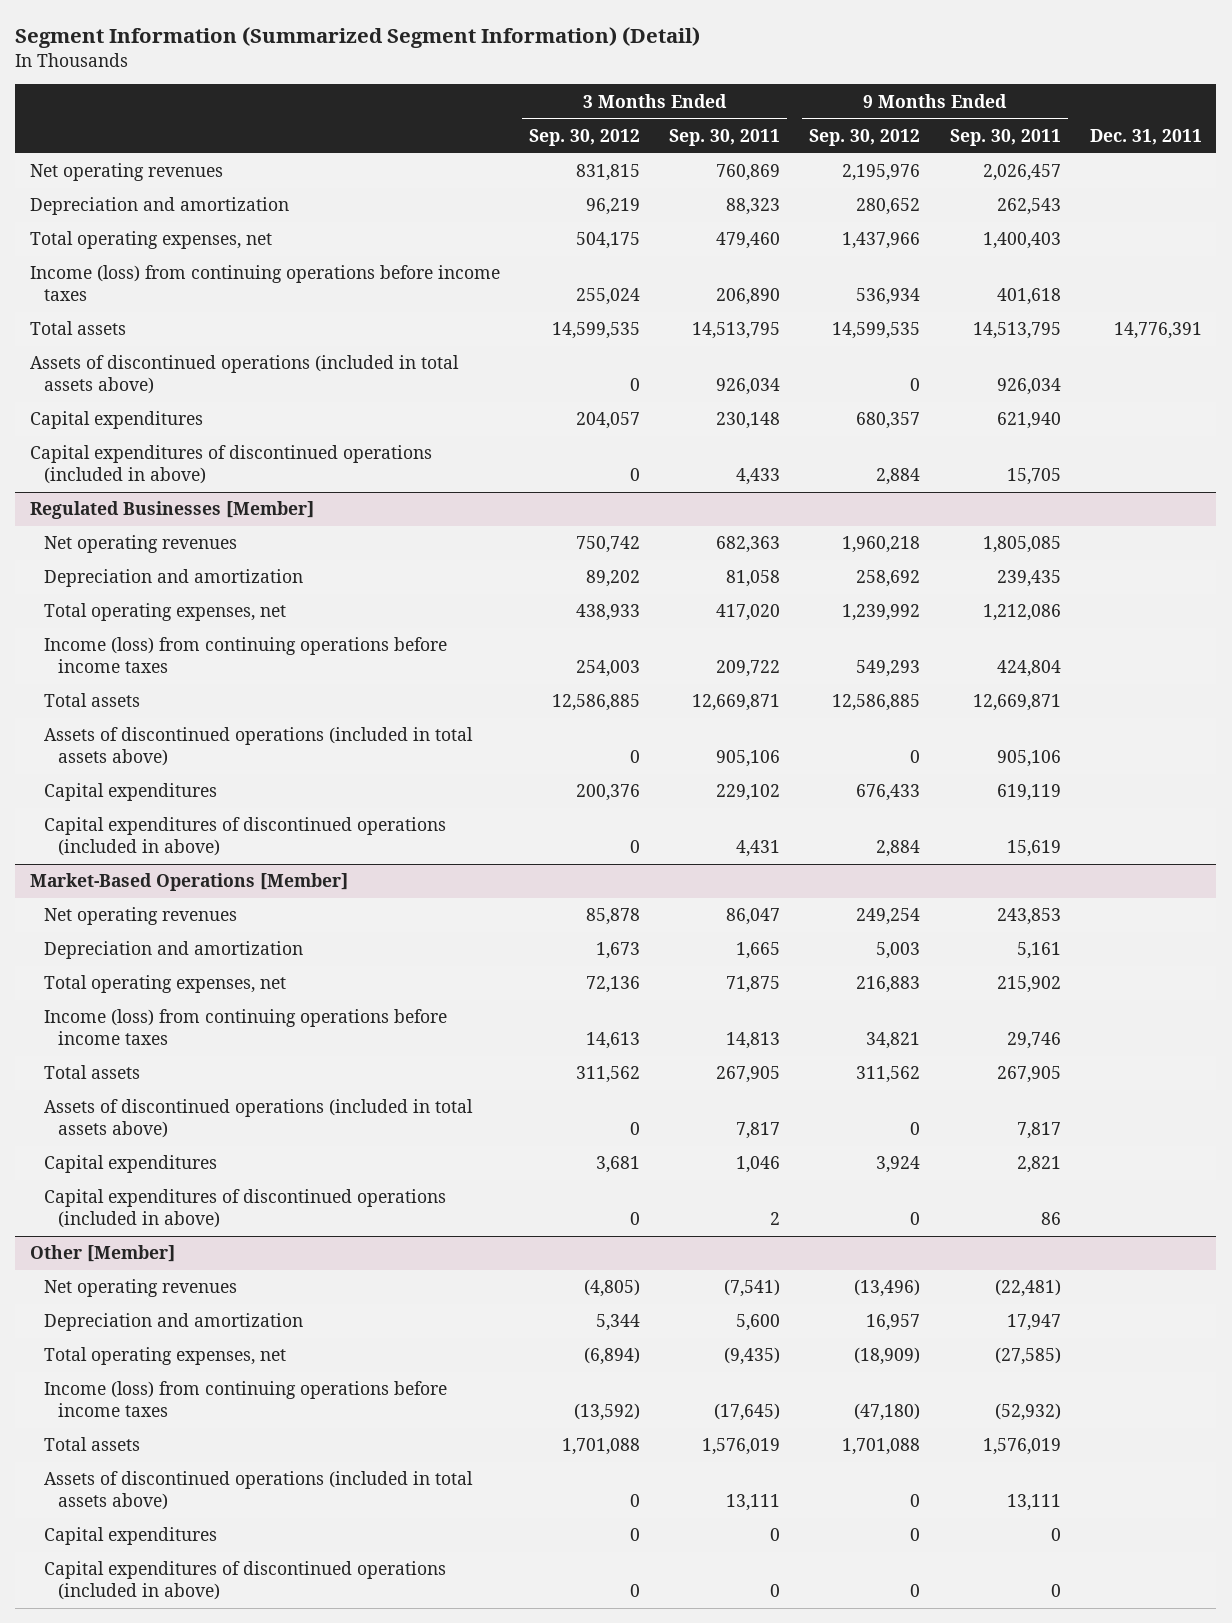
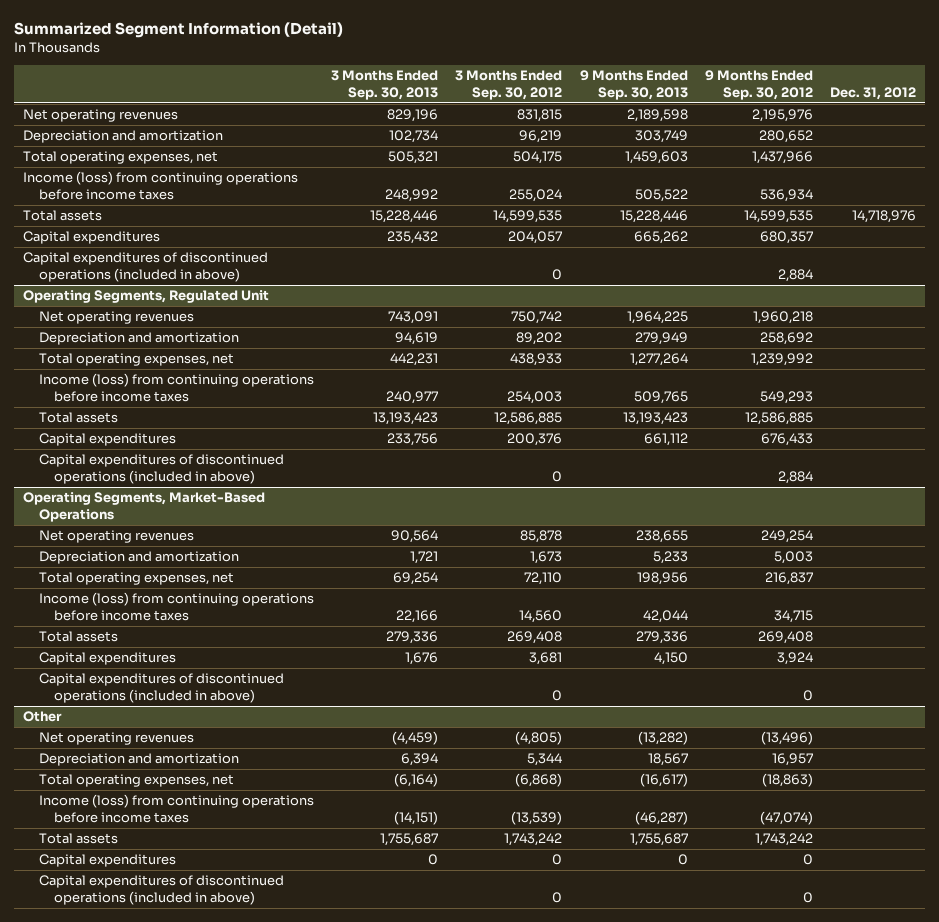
- Segment Information (Summarized Segment Information) (Detail)
+ Summarized Segment Information (Detail)
- | 3 Months Ended Sep. 30, 2012 | 3 Months Ended Sep. 30, 2011 | 9 Months Ended Sep. 30, 2012 | 9 Months Ended Sep. 30, 2011 | Dec. 31, 2011
+ | 3 Months Ended Sep. 30, 2013 | 3 Months Ended Sep. 30, 2012 | 9 Months Ended Sep. 30, 2013 | 9 Months Ended Sep. 30, 2012 | Dec. 31, 2012
- Assets of discontinued operations (included in total assets above) | 0 | 926,034 | 0 | 926,034 |
- Regulated Businesses [Member]
+ Operating Segments, Regulated Unit
- Assets of discontinued operations (included in total assets above) | 0 | 905,106 | 0 | 905,106 |
- Market-Based Operations [Member]
+ Operating Segments, Market-Based Operations
- Total operating expenses, net | 72,136 | 71,875 | 216,883 | 215,902 |
- Income (loss) from continuing operations before income taxes | 14,613 | 14,813 | 34,821 | 29,746 |
- Total assets | 311,562 | 267,905 | 311,562 | 267,905 |
- Assets of discontinued operations (included in total assets above) | 0 | 7,817 | 0 | 7,817 |
+ Total operating expenses, net | 69,254 | 72,110 | 198,956 | 216,837 |
+ Income (loss) from continuing operations before income taxes | 22,166 | 14,560 | 42,044 | 34,715 |
+ Total assets | 279,336 | 269,408 | 279,336 | 269,408 |
- Other [Member]
+ Other
- Total operating expenses, net | (6,894) | (9,435) | (18,909) | (27,585) |
- Income (loss) from continuing operations before income taxes | (13,592) | (17,645) | (47,180) | (52,932) |
- Total assets | 1,701,088 | 1,576,019 | 1,701,088 | 1,576,019 |
- Assets of discontinued operations (included in total assets above) | 0 | 13,111 | 0 | 13,111 |
+ Total operating expenses, net | (6,164) | (6,868) | (16,617) | (18,863) |
+ Income (loss) from continuing operations before income taxes | (14,151) | (13,539) | (46,287) | (47,074) |
+ Total assets | 1,755,687 | 1,743,242 | 1,755,687 | 1,743,242 |

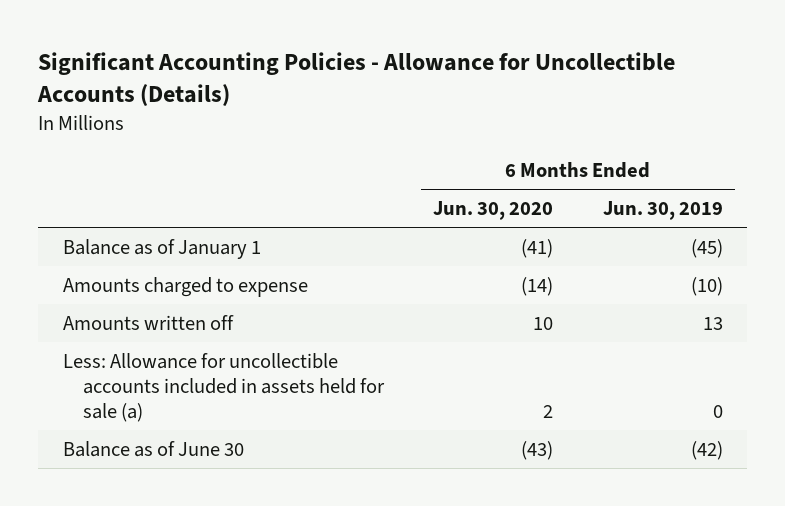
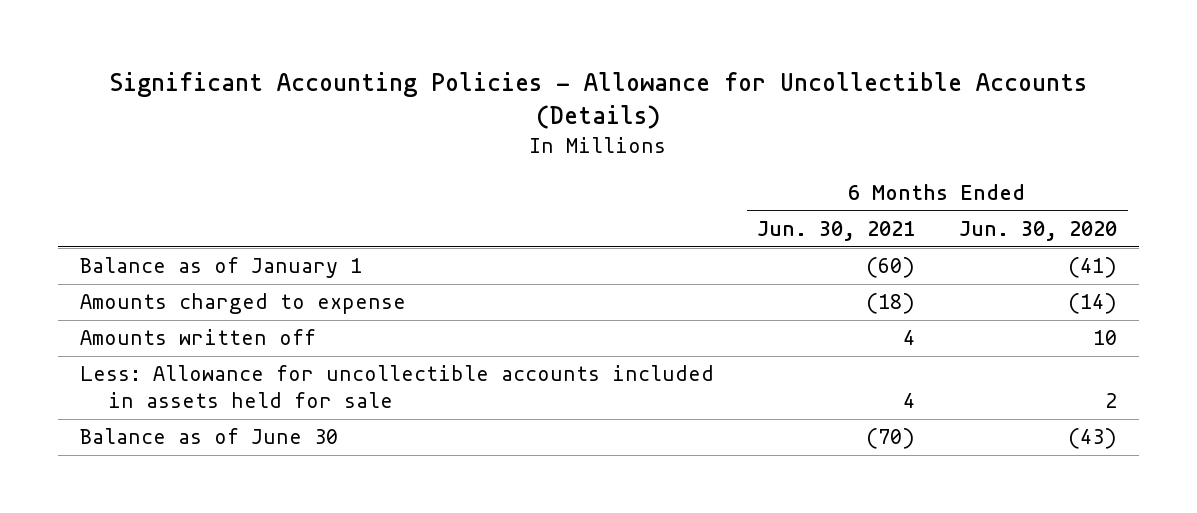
- | 6 Months Ended Jun. 30, 2020 | 6 Months Ended Jun. 30, 2019
+ | 6 Months Ended Jun. 30, 2021 | 6 Months Ended Jun. 30, 2020
- Less: Allowance for uncollectible accounts included in assets held for sale (a) | 2 | 0
+ Less: Allowance for uncollectible accounts included in assets held for sale | 4 | 2

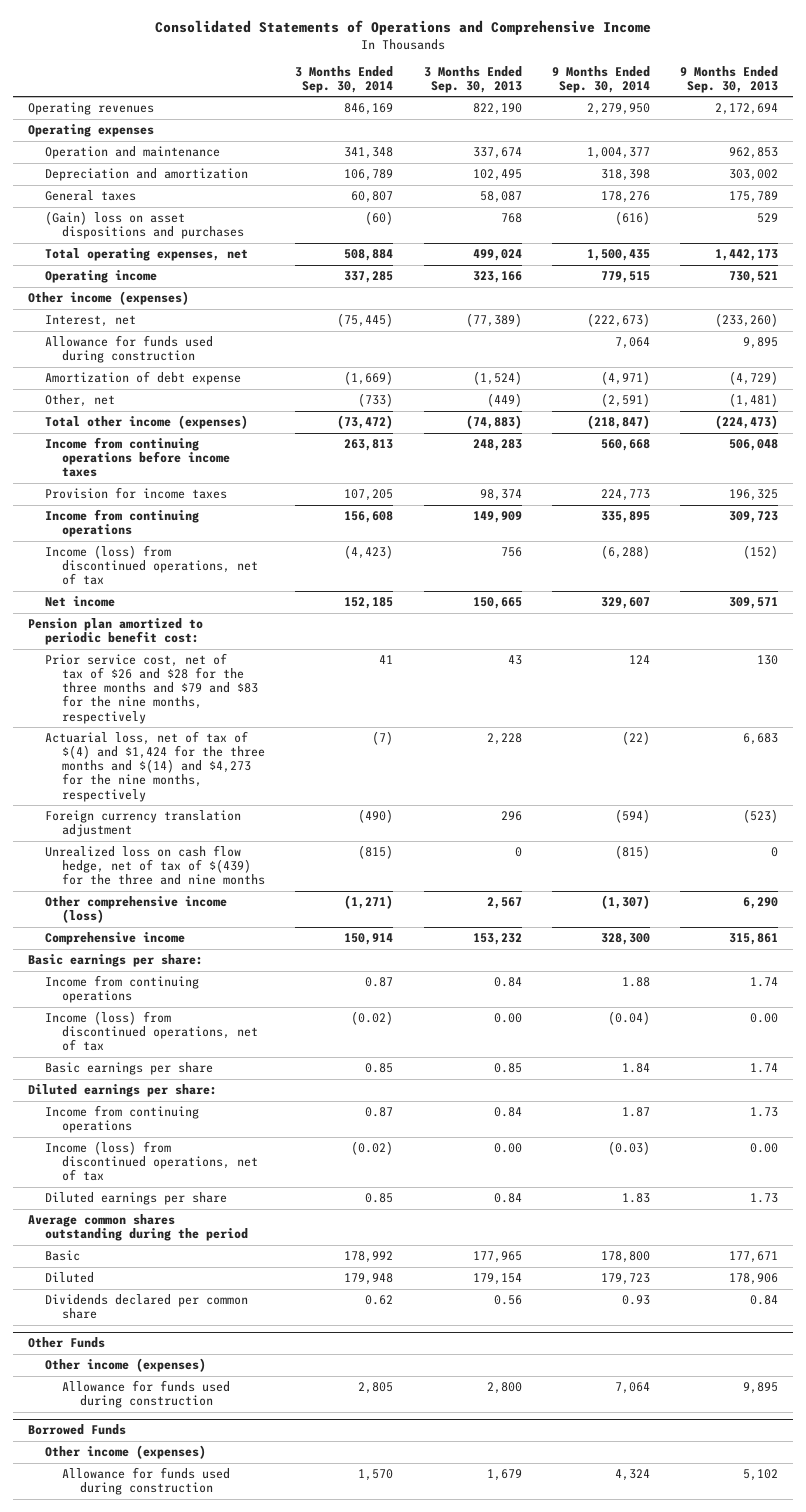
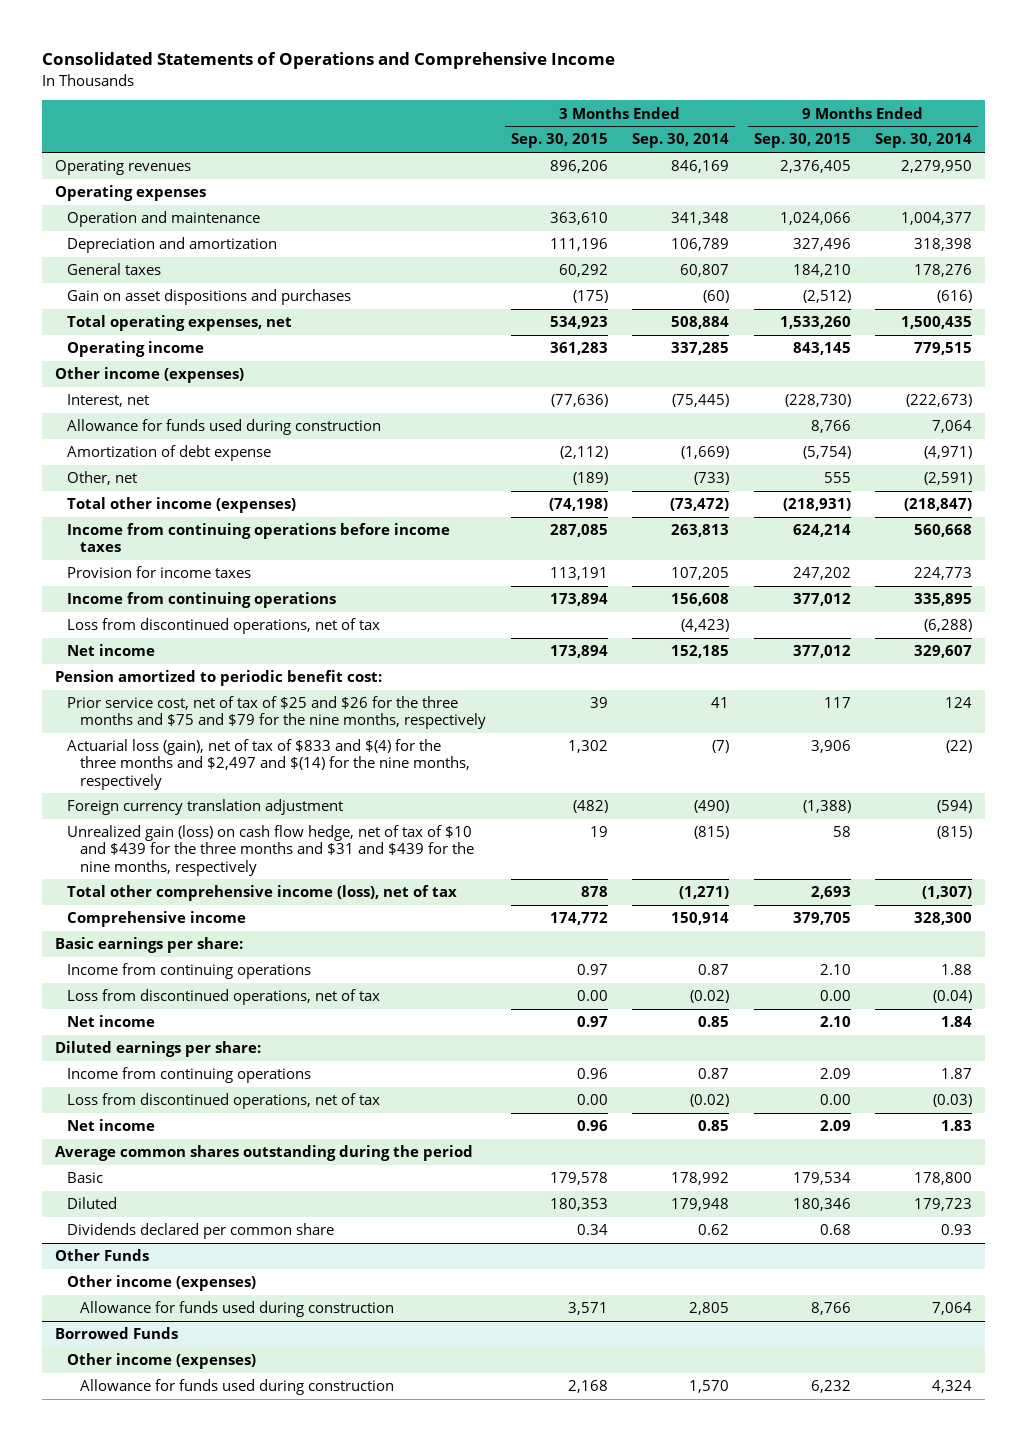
- | 3 Months Ended Sep. 30, 2014 | 3 Months Ended Sep. 30, 2013 | 9 Months Ended Sep. 30, 2014 | 9 Months Ended Sep. 30, 2013
+ | 3 Months Ended Sep. 30, 2015 | 3 Months Ended Sep. 30, 2014 | 9 Months Ended Sep. 30, 2015 | 9 Months Ended Sep. 30, 2014
- (Gain) loss on asset dispositions and purchases | (60) | 768 | (616) | 529
+ Gain on asset dispositions and purchases | (175) | (60) | (2,512) | (616)
- Income (loss) from discontinued operations, net of tax | (4,423) | 756 | (6,288) | (152)
+ Loss from discontinued operations, net of tax | | (4,423) | | (6,288)
- Pension plan amortized to periodic benefit cost:
- Prior service cost, net of tax of $26 and $28 for the three months and $79 and $83 for the nine months, respectively | 41 | 43 | 124 | 130
- Actuarial loss, net of tax of $(4) and $1,424 for the three months and $(14) and $4,273 for the nine months, respectively | (7) | 2,228 | (22) | 6,683
+ Pension amortized to periodic benefit cost:
+ Prior service cost, net of tax of $25 and $26 for the three months and $75 and $79 for the nine months, respectively | 39 | 41 | 117 | 124
+ Actuarial loss (gain), net of tax of $833 and $(4) for the three months and $2,497 and $(14) for the nine months, respectively | 1,302 | (7) | 3,906 | (22)
- Unrealized loss on cash flow hedge, net of tax of $(439) for the three and nine months | (815) | 0 | (815) | 0
- Other comprehensive income (loss) | (1,271) | 2,567 | (1,307) | 6,290
+ Unrealized gain (loss) on cash flow hedge, net of tax of $10 and $439 for the three months and $31 and $439 for the nine months, respectively | 19 | (815) | 58 | (815)
+ Total other comprehensive income (loss), net of tax | 878 | (1,271) | 2,693 | (1,307)
- Income (loss) from discontinued operations, net of tax | (0.02) | 0.00 | (0.04) | 0.00
- Basic earnings per share | 0.85 | 0.85 | 1.84 | 1.74
+ Loss from discontinued operations, net of tax | 0.00 | (0.02) | 0.00 | (0.04)
+ Net income | 0.97 | 0.85 | 2.10 | 1.84
- Income (loss) from discontinued operations, net of tax | (0.02) | 0.00 | (0.03) | 0.00
- Diluted earnings per share | 0.85 | 0.84 | 1.83 | 1.73
+ Loss from discontinued operations, net of tax | 0.00 | (0.02) | 0.00 | (0.03)
+ Net income | 0.96 | 0.85 | 2.09 | 1.83

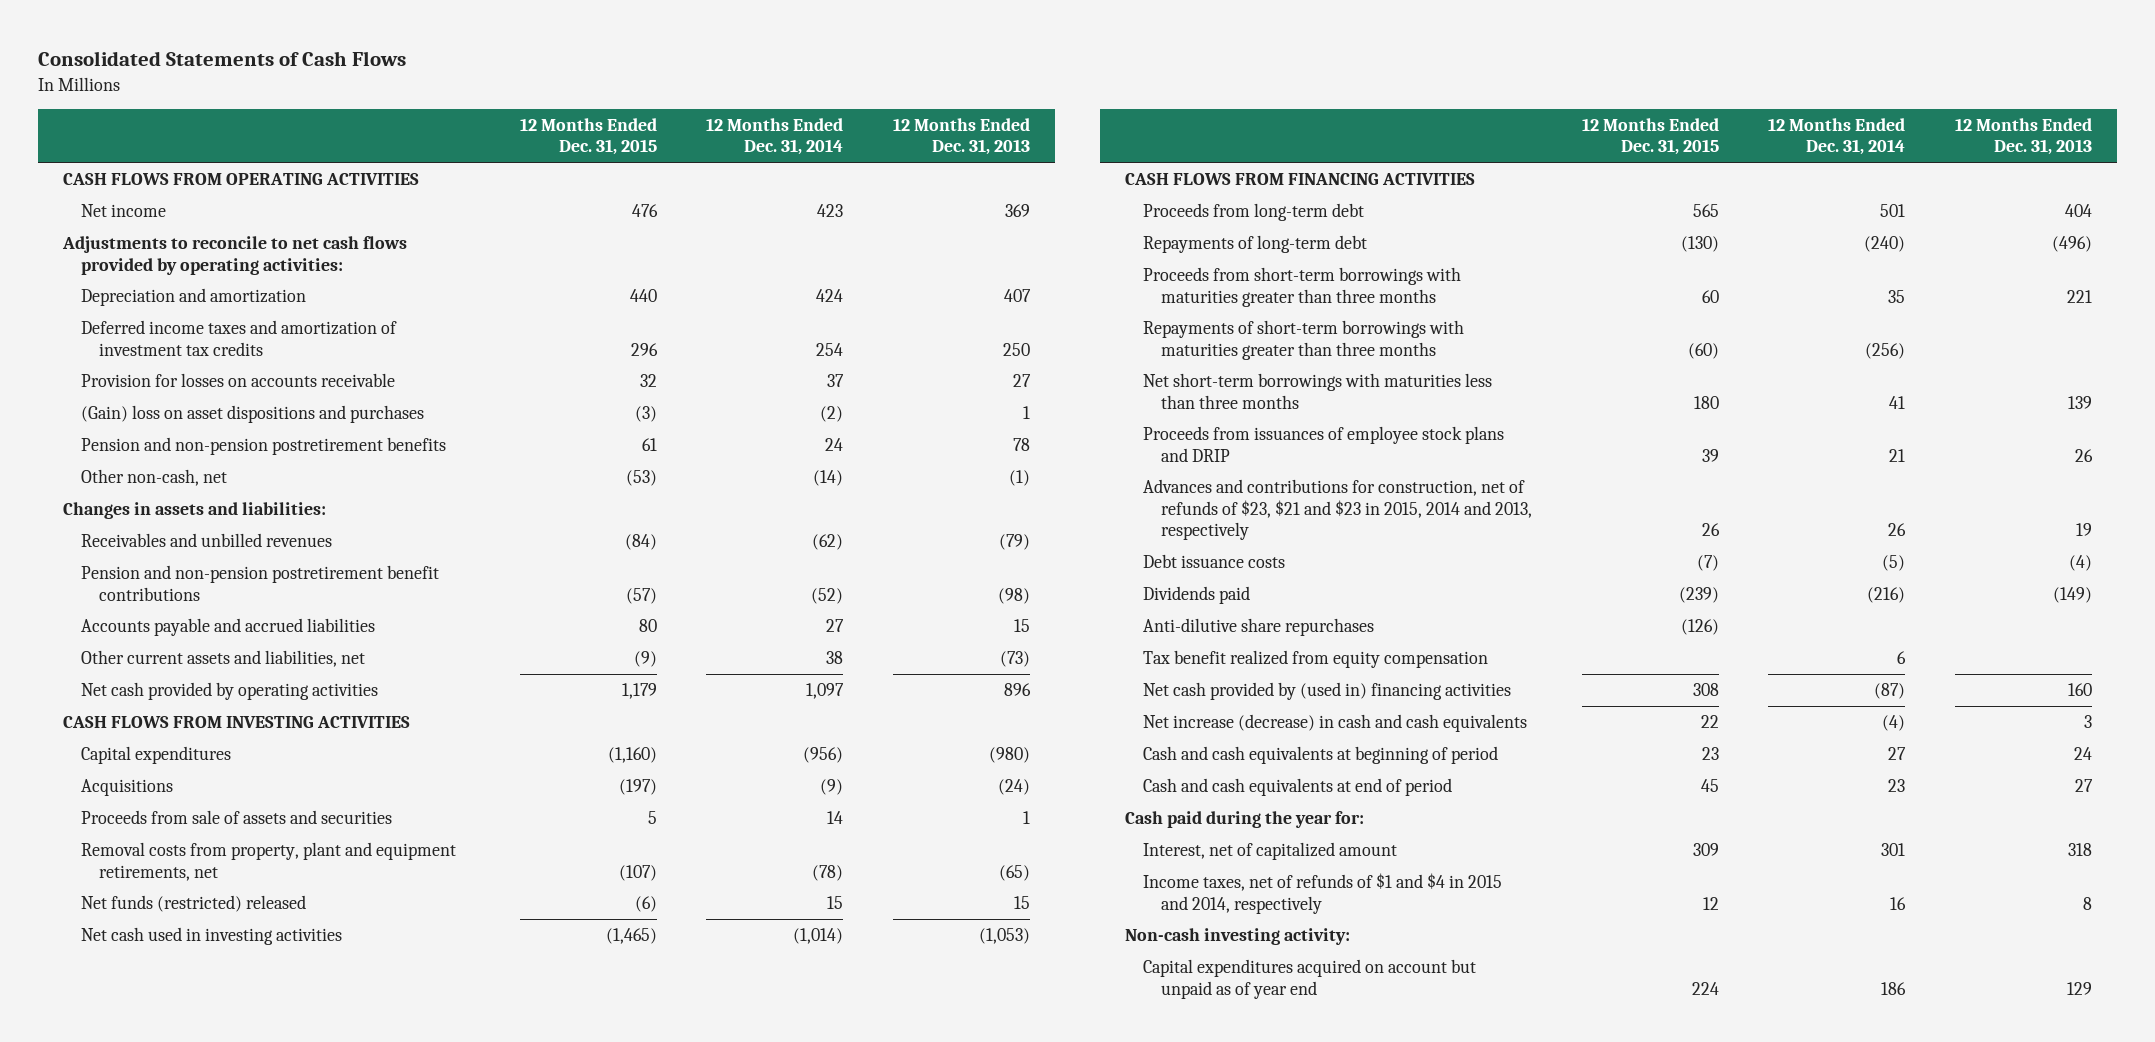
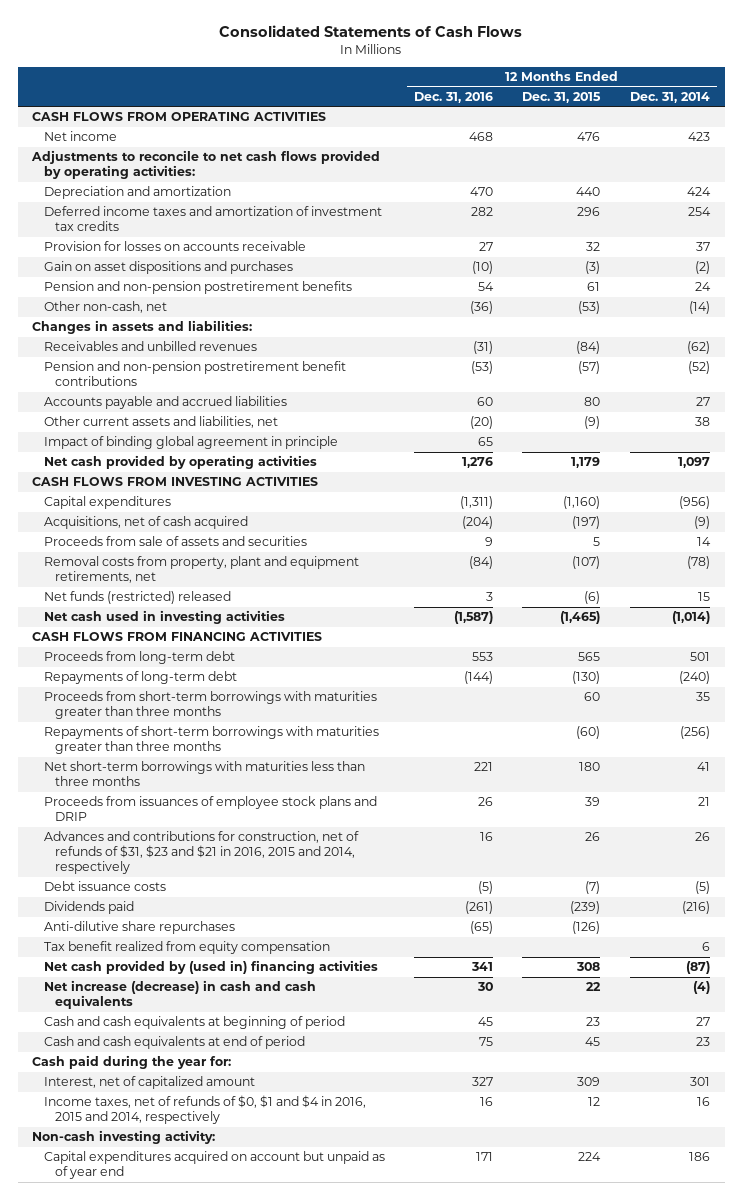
- | 12 Months Ended Dec. 31, 2015 | 12 Months Ended Dec. 31, 2014 | 12 Months Ended Dec. 31, 2013
+ | 12 Months Ended Dec. 31, 2016 | 12 Months Ended Dec. 31, 2015 | 12 Months Ended Dec. 31, 2014
- (Gain) loss on asset dispositions and purchases | (3) | (2) | 1
+ Gain on asset dispositions and purchases | (10) | (3) | (2)
+ Impact of binding global agreement in principle | 65 | |
- Acquisitions | (197) | (9) | (24)
+ Acquisitions, net of cash acquired | (204) | (197) | (9)
- Advances and contributions for construction, net of refunds of $23, $21 and $23 in 2015, 2014 and 2013, respectively | 26 | 26 | 19
+ Advances and contributions for construction, net of refunds of $31, $23 and $21 in 2016, 2015 and 2014, respectively | 16 | 26 | 26
- Income taxes, net of refunds of $1 and $4 in 2015 and 2014, respectively | 12 | 16 | 8
+ Income taxes, net of refunds of $0, $1 and $4 in 2016, 2015 and 2014, respectively | 16 | 12 | 16

